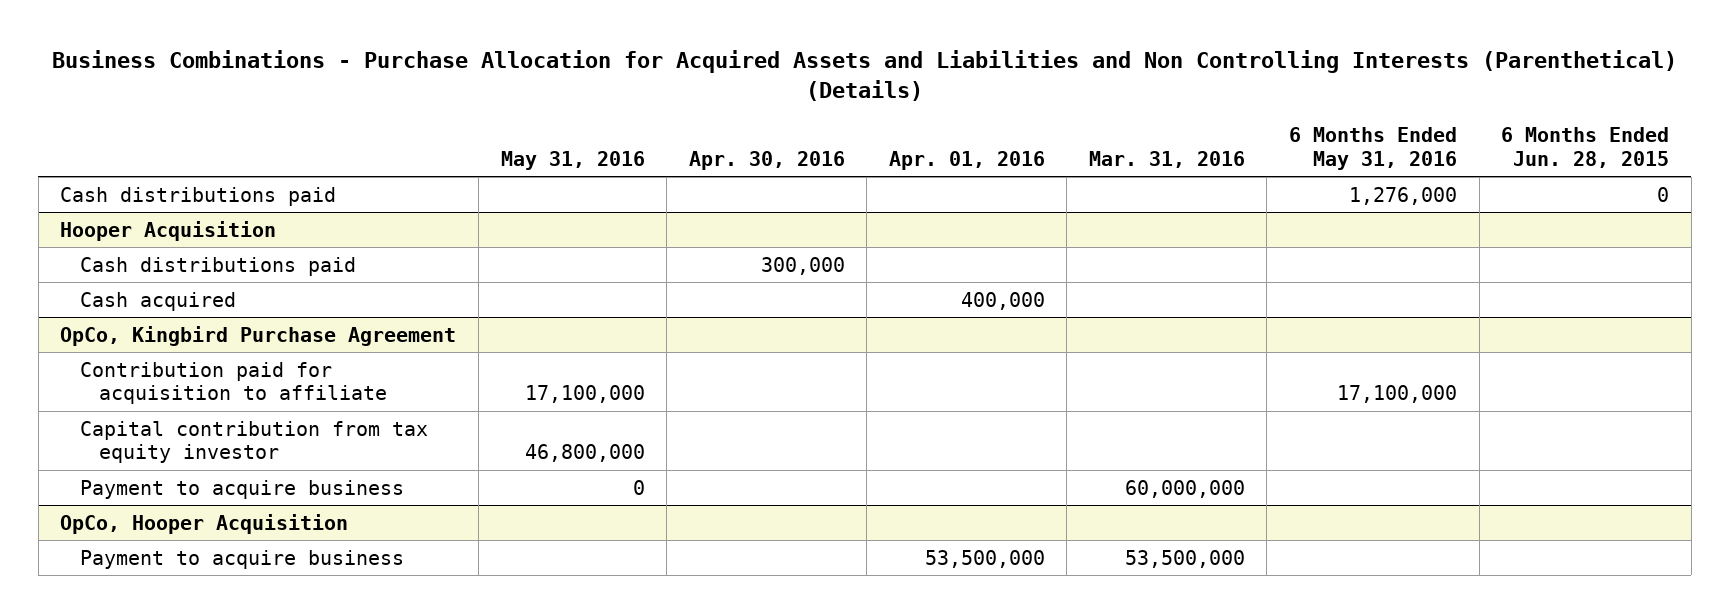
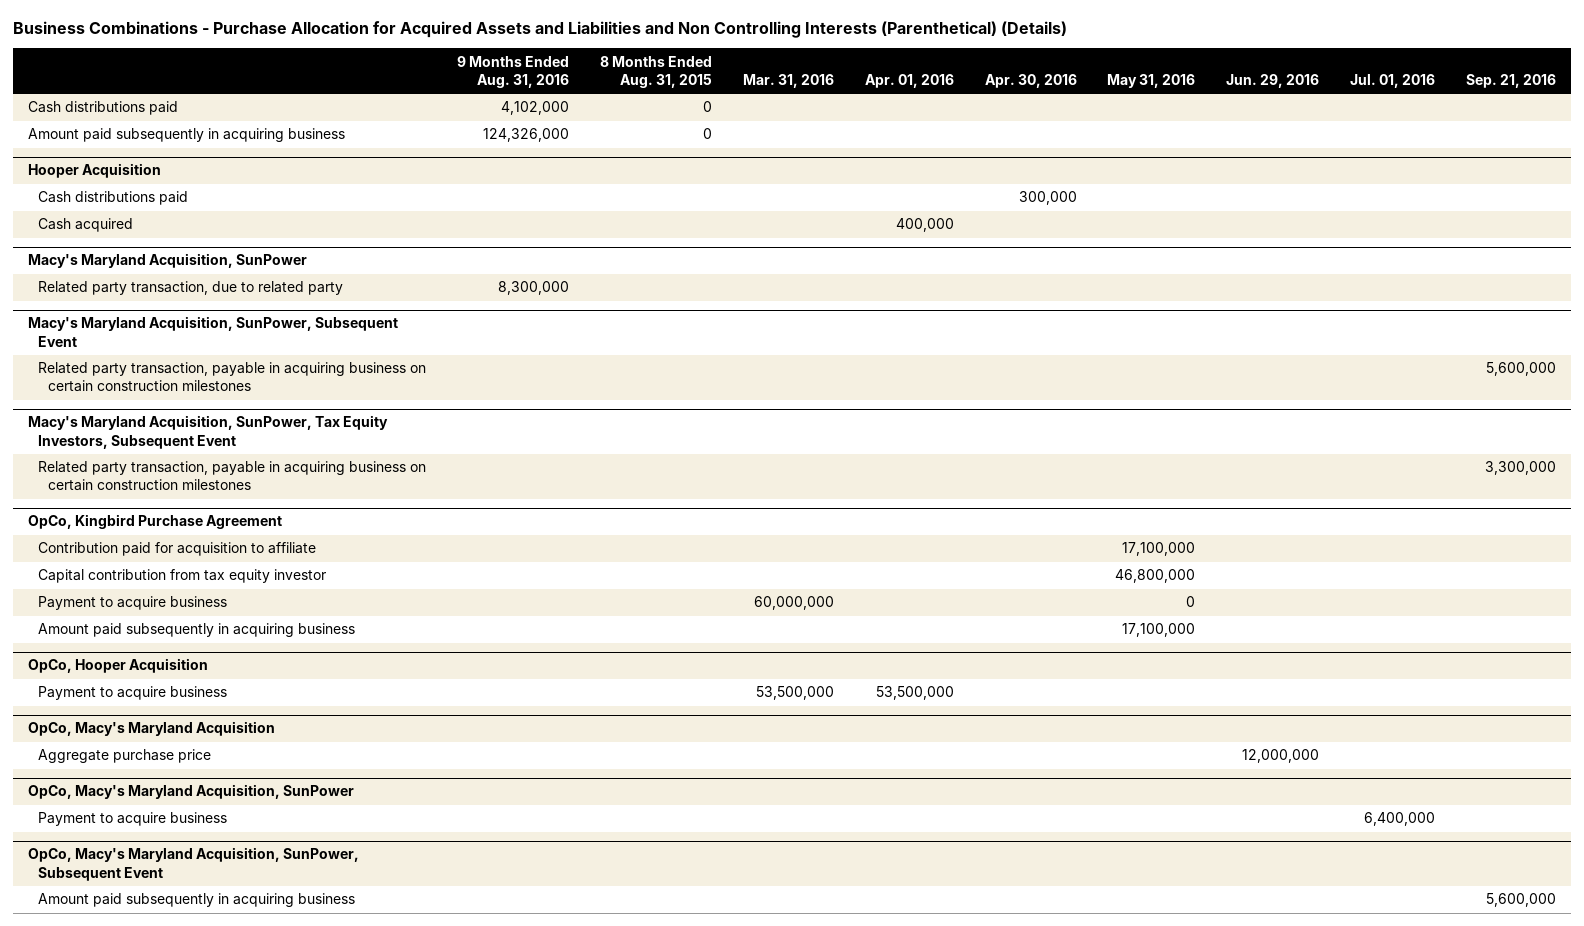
- | May 31, 2016 | Apr. 30, 2016 | Apr. 01, 2016 | Mar. 31, 2016 | 6 Months Ended May 31, 2016 | 6 Months Ended Jun. 28, 2015
+ | 9 Months Ended Aug. 31, 2016 | 8 Months Ended Aug. 31, 2015 | Mar. 31, 2016 | Apr. 01, 2016 | Apr. 30, 2016 | May 31, 2016 | Jun. 29, 2016 | Jul. 01, 2016 | Sep. 21, 2016
+ Amount paid subsequently in acquiring business | 124,326,000 | 0 | | | | | | |
+ Macy's Maryland Acquisition, SunPower
+ Related party transaction, due to related party | 8,300,000 | | | | | | | |
+ Macy's Maryland Acquisition, SunPower, Subsequent Event
+ Related party transaction, payable in acquiring business on certain construction milestones | | | | | | | | | 5,600,000
+ Macy's Maryland Acquisition, SunPower, Tax Equity Investors, Subsequent Event
+ Related party transaction, payable in acquiring business on certain construction milestones | | | | | | | | | 3,300,000
@ OpCo, Kingbird Purchase Agreement
+ Amount paid subsequently in acquiring business | | | | | | 17,100,000 | | |
+ OpCo, Macy's Maryland Acquisition
+ Aggregate purchase price | | | | | | | 12,000,000 | |
+ OpCo, Macy's Maryland Acquisition, SunPower
+ Payment to acquire business | | | | | | | | 6,400,000 |
+ OpCo, Macy's Maryland Acquisition, SunPower, Subsequent Event
+ Amount paid subsequently in acquiring business | | | | | | | | | 5,600,000

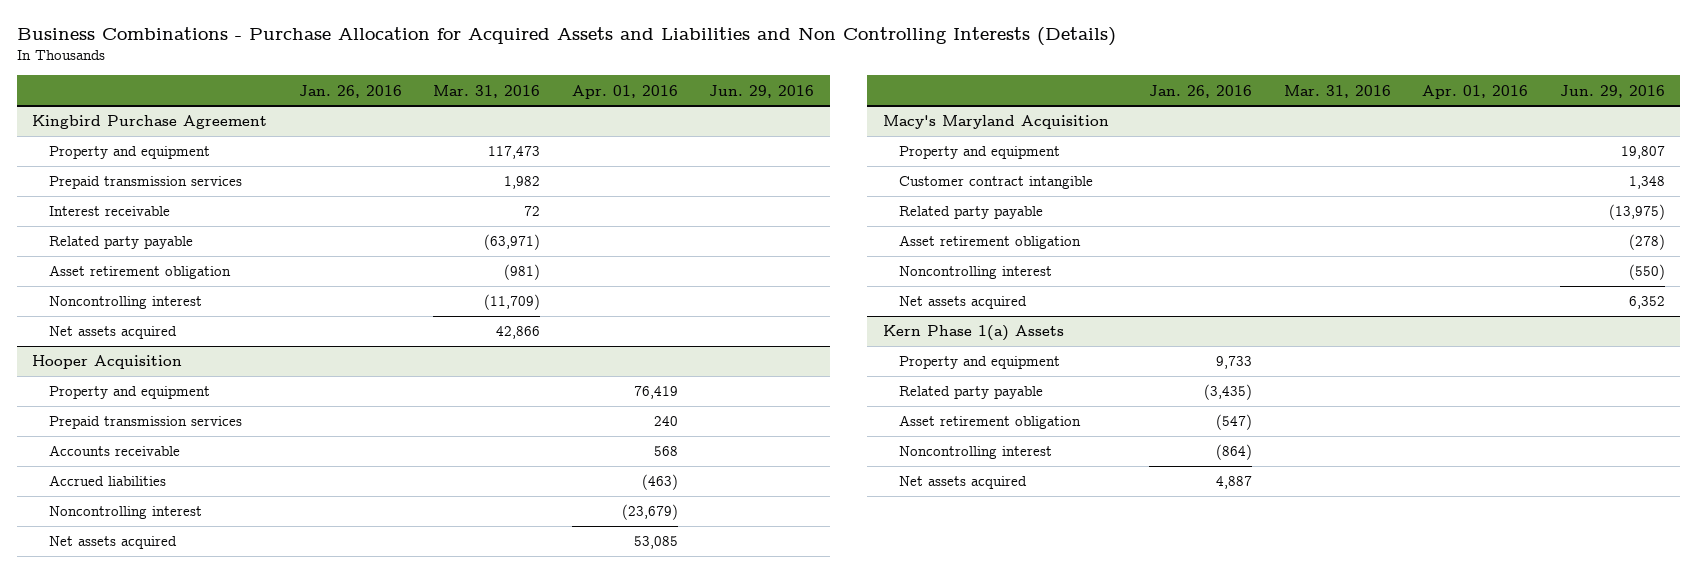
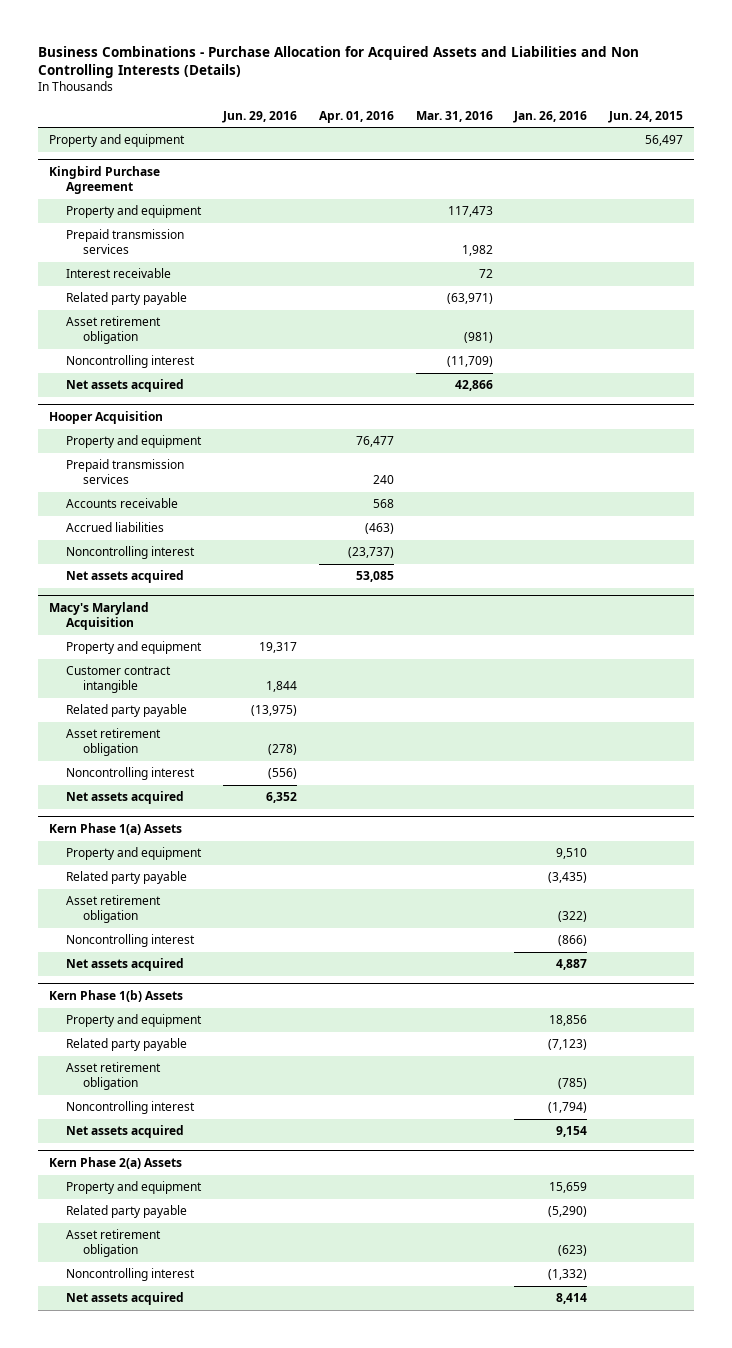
- | Jan. 26, 2016 | Mar. 31, 2016 | Apr. 01, 2016 | Jun. 29, 2016
+ | Jun. 29, 2016 | Apr. 01, 2016 | Mar. 31, 2016 | Jan. 26, 2016 | Jun. 24, 2015
+ Property and equipment | | | | | 56,497
@ Hooper Acquisition
- Property and equipment | | | 76,419 |
+ Property and equipment | | 76,477 | | |
- Noncontrolling interest | | | (23,679) |
+ Noncontrolling interest | | (23,737) | | |
@ Macy's Maryland Acquisition
- Property and equipment | | | | 19,807
- Customer contract intangible | | | | 1,348
+ Property and equipment | 19,317 | | | |
+ Customer contract intangible | 1,844 | | | |
- Noncontrolling interest | | | | (550)
+ Noncontrolling interest | (556) | | | |
@ Kern Phase 1(a) Assets
- Property and equipment | 9,733 | | |
+ Property and equipment | | | | 9,510 |
- Asset retirement obligation | (547) | | |
- Noncontrolling interest | (864) | | |
+ Asset retirement obligation | | | | (322) |
+ Noncontrolling interest | | | | (866) |
+ Kern Phase 1(b) Assets
+ Property and equipment | | | | 18,856 |
+ Related party payable | | | | (7,123) |
+ Asset retirement obligation | | | | (785) |
+ Noncontrolling interest | | | | (1,794) |
+ Net assets acquired | | | | 9,154 |
+ Kern Phase 2(a) Assets
+ Property and equipment | | | | 15,659 |
+ Related party payable | | | | (5,290) |
+ Asset retirement obligation | | | | (623) |
+ Noncontrolling interest | | | | (1,332) |
+ Net assets acquired | | | | 8,414 |

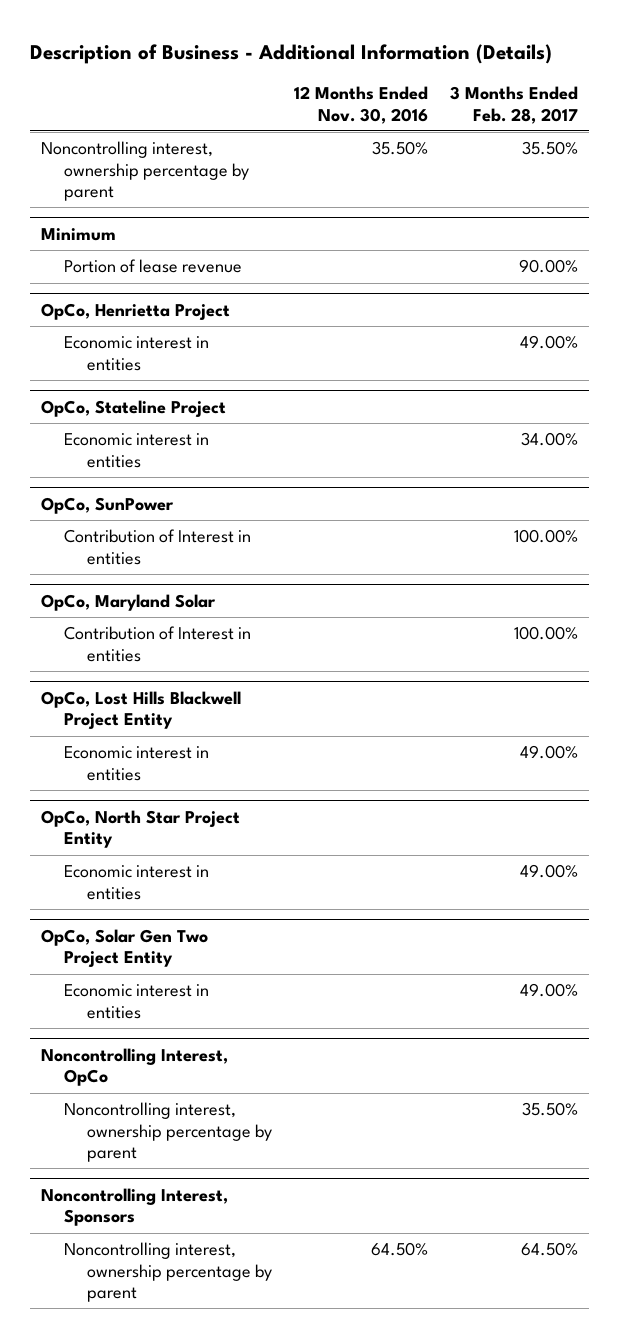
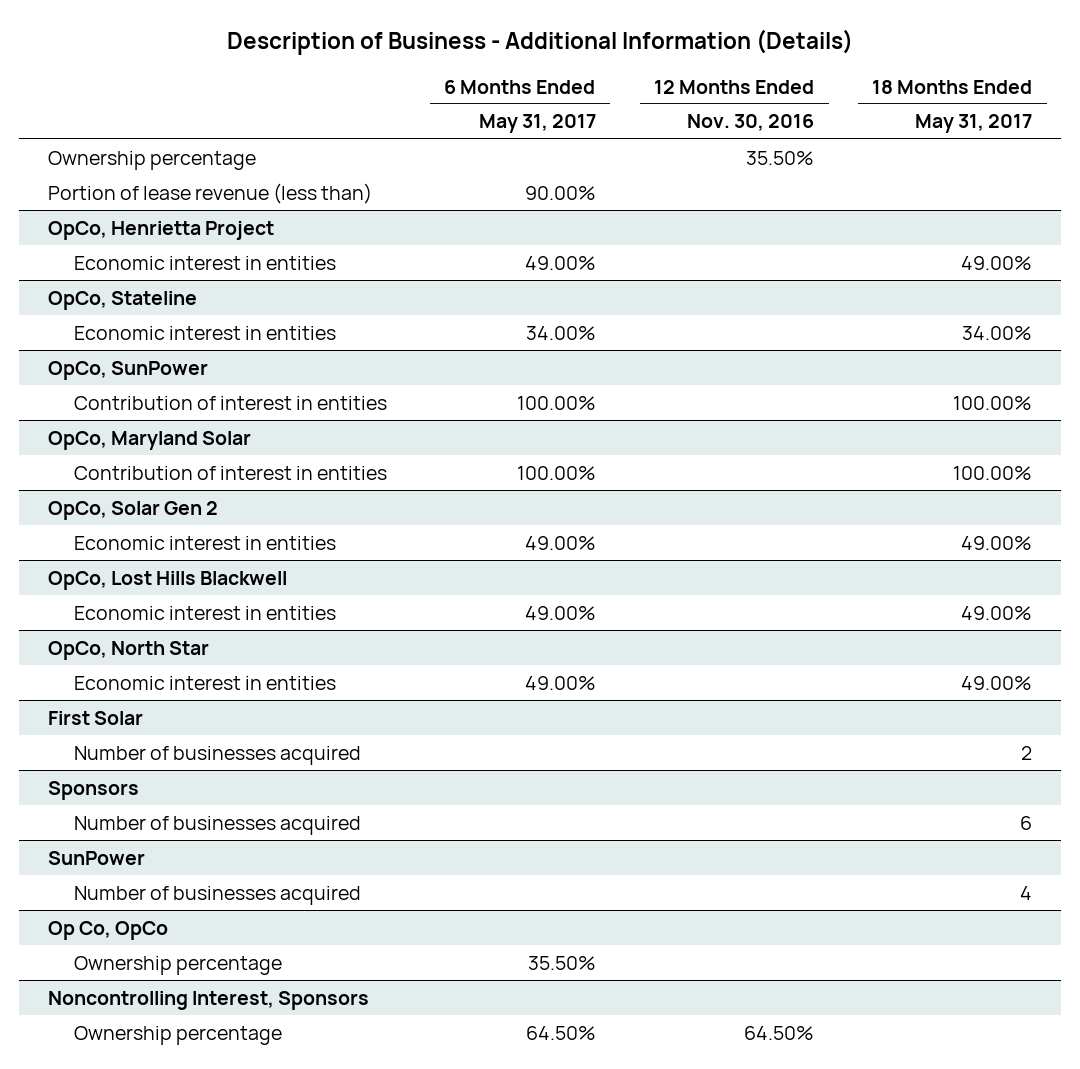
- | 12 Months Ended Nov. 30, 2016 | 3 Months Ended Feb. 28, 2017
+ | 6 Months Ended May 31, 2017 | 12 Months Ended Nov. 30, 2016 | 18 Months Ended May 31, 2017
- Noncontrolling interest, ownership percentage by parent | 35.50% | 35.50%
- Minimum
- Portion of lease revenue | | 90.00%
+ Ownership percentage | | 35.50% |
+ Portion of lease revenue (less than) | 90.00% | |
- OpCo, Stateline Project
+ OpCo, Stateline
@ OpCo, SunPower
- Contribution of Interest in entities | | 100.00%
+ Contribution of interest in entities | 100.00% | | 100.00%
@ OpCo, Maryland Solar
- Contribution of Interest in entities | | 100.00%
- OpCo, Lost Hills Blackwell Project Entity
@ OpCo, Maryland Solar
+ Contribution of interest in entities | 100.00% | | 100.00%
+ OpCo, Solar Gen 2
+ Economic interest in entities | 49.00% | | 49.00%
+ OpCo, Lost Hills Blackwell
- OpCo, North Star Project Entity
+ OpCo, North Star
- OpCo, Solar Gen Two Project Entity
- Economic interest in entities | | 49.00%
- Noncontrolling Interest, OpCo
- Noncontrolling interest, ownership percentage by parent | | 35.50%
+ First Solar
+ Number of businesses acquired | | | 2
+ Sponsors
+ Number of businesses acquired | | | 6
+ SunPower
+ Number of businesses acquired | | | 4
+ Op Co, OpCo
+ Ownership percentage | 35.50% | |
@ Noncontrolling Interest, Sponsors
- Noncontrolling interest, ownership percentage by parent | 64.50% | 64.50%
+ Ownership percentage | 64.50% | 64.50% |

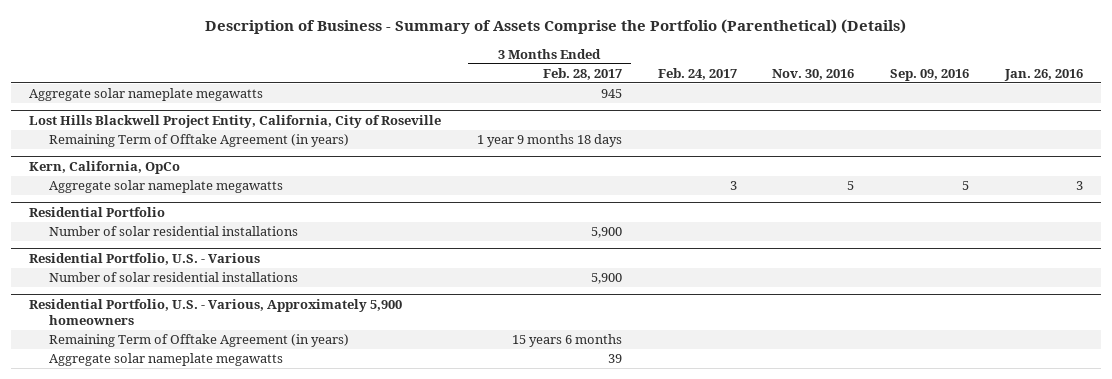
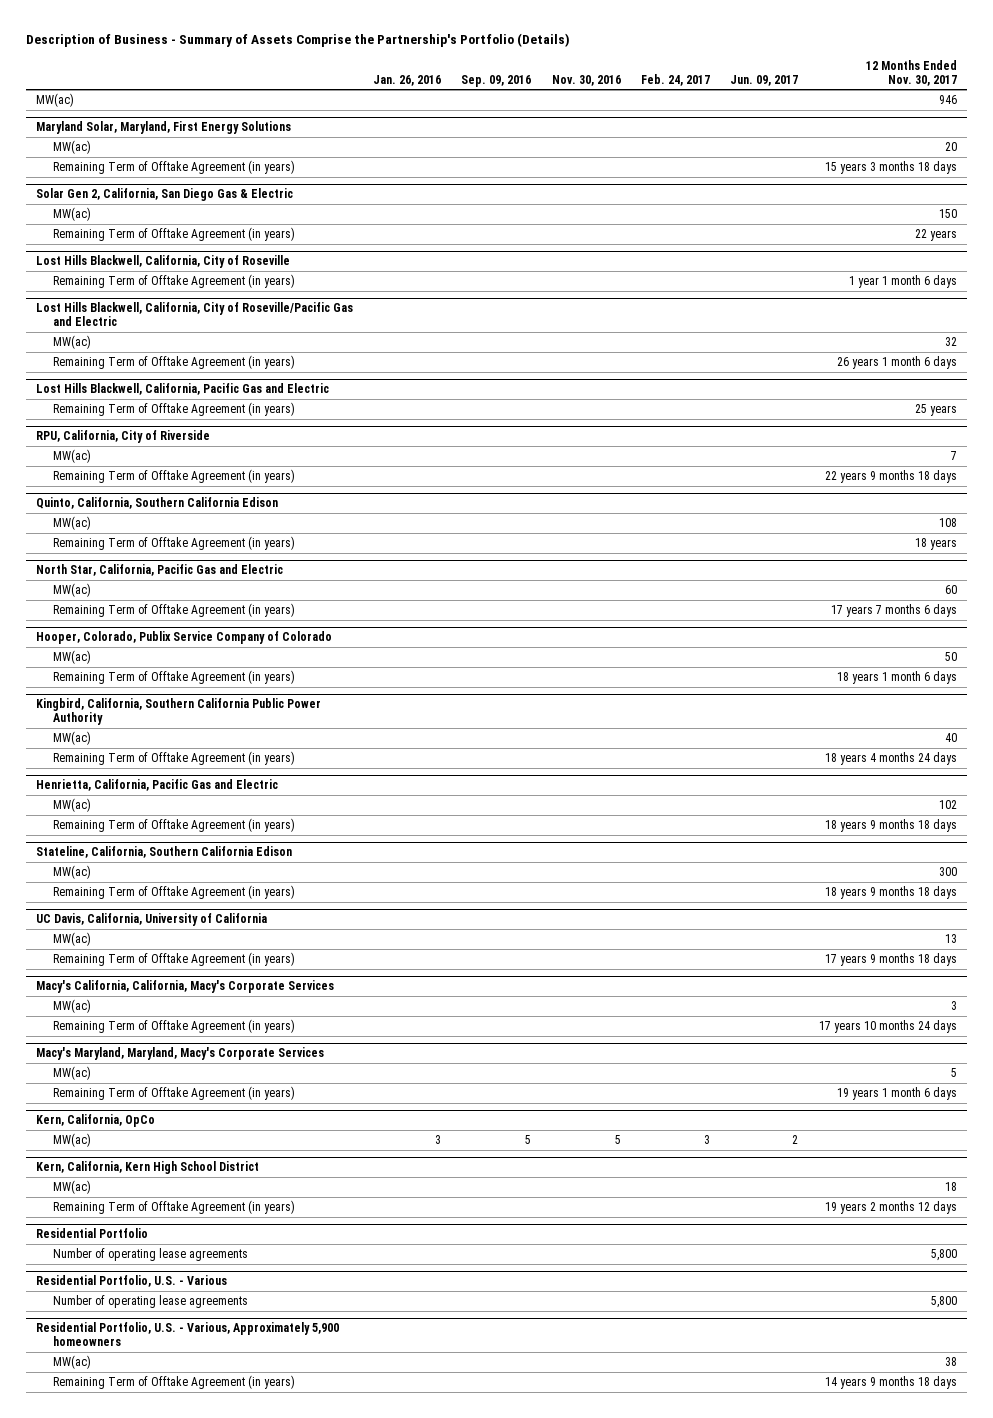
- Description of Business - Summary of Assets Comprise the Portfolio (Parenthetical) (Details)
+ Description of Business - Summary of Assets Comprise the Partnership's Portfolio (Details)
- | 3 Months Ended Feb. 28, 2017 | Feb. 24, 2017 | Nov. 30, 2016 | Sep. 09, 2016 | Jan. 26, 2016
+ | Jan. 26, 2016 | Sep. 09, 2016 | Nov. 30, 2016 | Feb. 24, 2017 | Jun. 09, 2017 | 12 Months Ended Nov. 30, 2017
- Aggregate solar nameplate megawatts | 945 | | | |
- Lost Hills Blackwell Project Entity, California, City of Roseville
+ MW(ac) | | | | | | 946
+ Maryland Solar, Maryland, First Energy Solutions
+ MW(ac) | | | | | | 20
+ Remaining Term of Offtake Agreement (in years) | | | | | | 15 years 3 months 18 days
+ Solar Gen 2, California, San Diego Gas & Electric
+ MW(ac) | | | | | | 150
+ Remaining Term of Offtake Agreement (in years) | | | | | | 22 years
+ Lost Hills Blackwell, California, City of Roseville
+ Lost Hills Blackwell, California, City of Roseville/Pacific Gas and Electric
+ MW(ac) | | | | | | 32
+ Remaining Term of Offtake Agreement (in years) | | | | | | 26 years 1 month 6 days
+ Lost Hills Blackwell, California, Pacific Gas and Electric
+ Remaining Term of Offtake Agreement (in years) | | | | | | 25 years
+ RPU, California, City of Riverside
+ MW(ac) | | | | | | 7
+ Remaining Term of Offtake Agreement (in years) | | | | | | 22 years 9 months 18 days
+ Quinto, California, Southern California Edison
+ MW(ac) | | | | | | 108
+ Remaining Term of Offtake Agreement (in years) | | | | | | 18 years
+ North Star, California, Pacific Gas and Electric
+ MW(ac) | | | | | | 60
+ Remaining Term of Offtake Agreement (in years) | | | | | | 17 years 7 months 6 days
+ Hooper, Colorado, Publix Service Company of Colorado
+ MW(ac) | | | | | | 50
+ Remaining Term of Offtake Agreement (in years) | | | | | | 18 years 1 month 6 days
+ Kingbird, California, Southern California Public Power Authority
+ MW(ac) | | | | | | 40
+ Remaining Term of Offtake Agreement (in years) | | | | | | 18 years 4 months 24 days
+ Henrietta, California, Pacific Gas and Electric
+ MW(ac) | | | | | | 102
+ Remaining Term of Offtake Agreement (in years) | | | | | | 18 years 9 months 18 days
+ Stateline, California, Southern California Edison
+ MW(ac) | | | | | | 300
+ Remaining Term of Offtake Agreement (in years) | | | | | | 18 years 9 months 18 days
+ UC Davis, California, University of California
+ MW(ac) | | | | | | 13
+ Remaining Term of Offtake Agreement (in years) | | | | | | 17 years 9 months 18 days
+ Macy's California, California, Macy's Corporate Services
+ MW(ac) | | | | | | 3
+ Remaining Term of Offtake Agreement (in years) | | | | | | 17 years 10 months 24 days
+ Macy's Maryland, Maryland, Macy's Corporate Services
+ MW(ac) | | | | | | 5
+ Remaining Term of Offtake Agreement (in years) | | | | | | 19 years 1 month 6 days
@ Kern, California, OpCo
- Aggregate solar nameplate megawatts | | 3 | 5 | 5 | 3
+ MW(ac) | 3 | 5 | 5 | 3 | 2 |
+ Kern, California, Kern High School District
+ MW(ac) | | | | | | 18
+ Remaining Term of Offtake Agreement (in years) | | | | | | 19 years 2 months 12 days
@ Residential Portfolio
- Number of solar residential installations | 5,900 | | | |
+ Number of operating lease agreements | | | | | | 5,800
@ Residential Portfolio, U.S. - Various
- Number of solar residential installations | 5,900 | | | |
+ Number of operating lease agreements | | | | | | 5,800
@ Residential Portfolio, U.S. - Various, Approximately 5,900 homeowners
+ MW(ac) | | | | | | 38
- Aggregate solar nameplate megawatts | 39 | | | |

